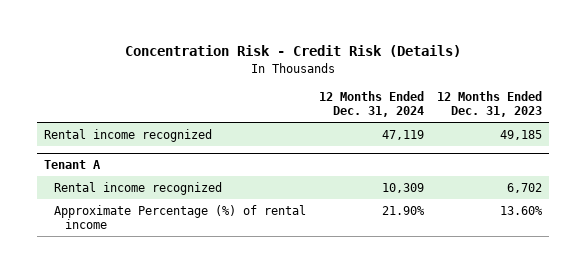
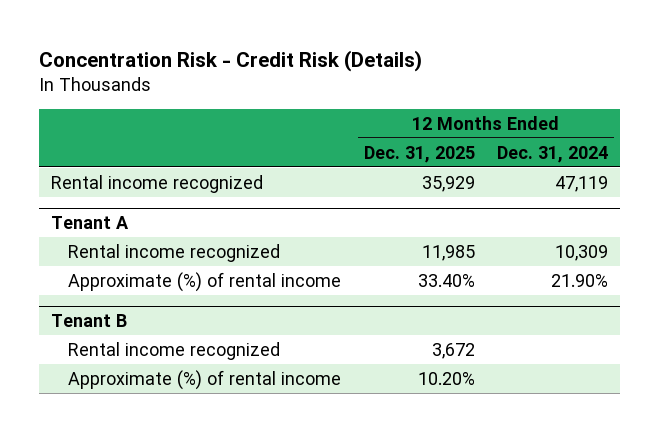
- | 12 Months Ended Dec. 31, 2024 | 12 Months Ended Dec. 31, 2023
+ | 12 Months Ended Dec. 31, 2025 | 12 Months Ended Dec. 31, 2024
@ Tenant A
- Approximate Percentage (%) of rental income | 21.90% | 13.60%
+ Approximate (%) of rental income | 33.40% | 21.90%
+ Tenant B
+ Rental income recognized | 3,672 |
+ Approximate (%) of rental income | 10.20% |

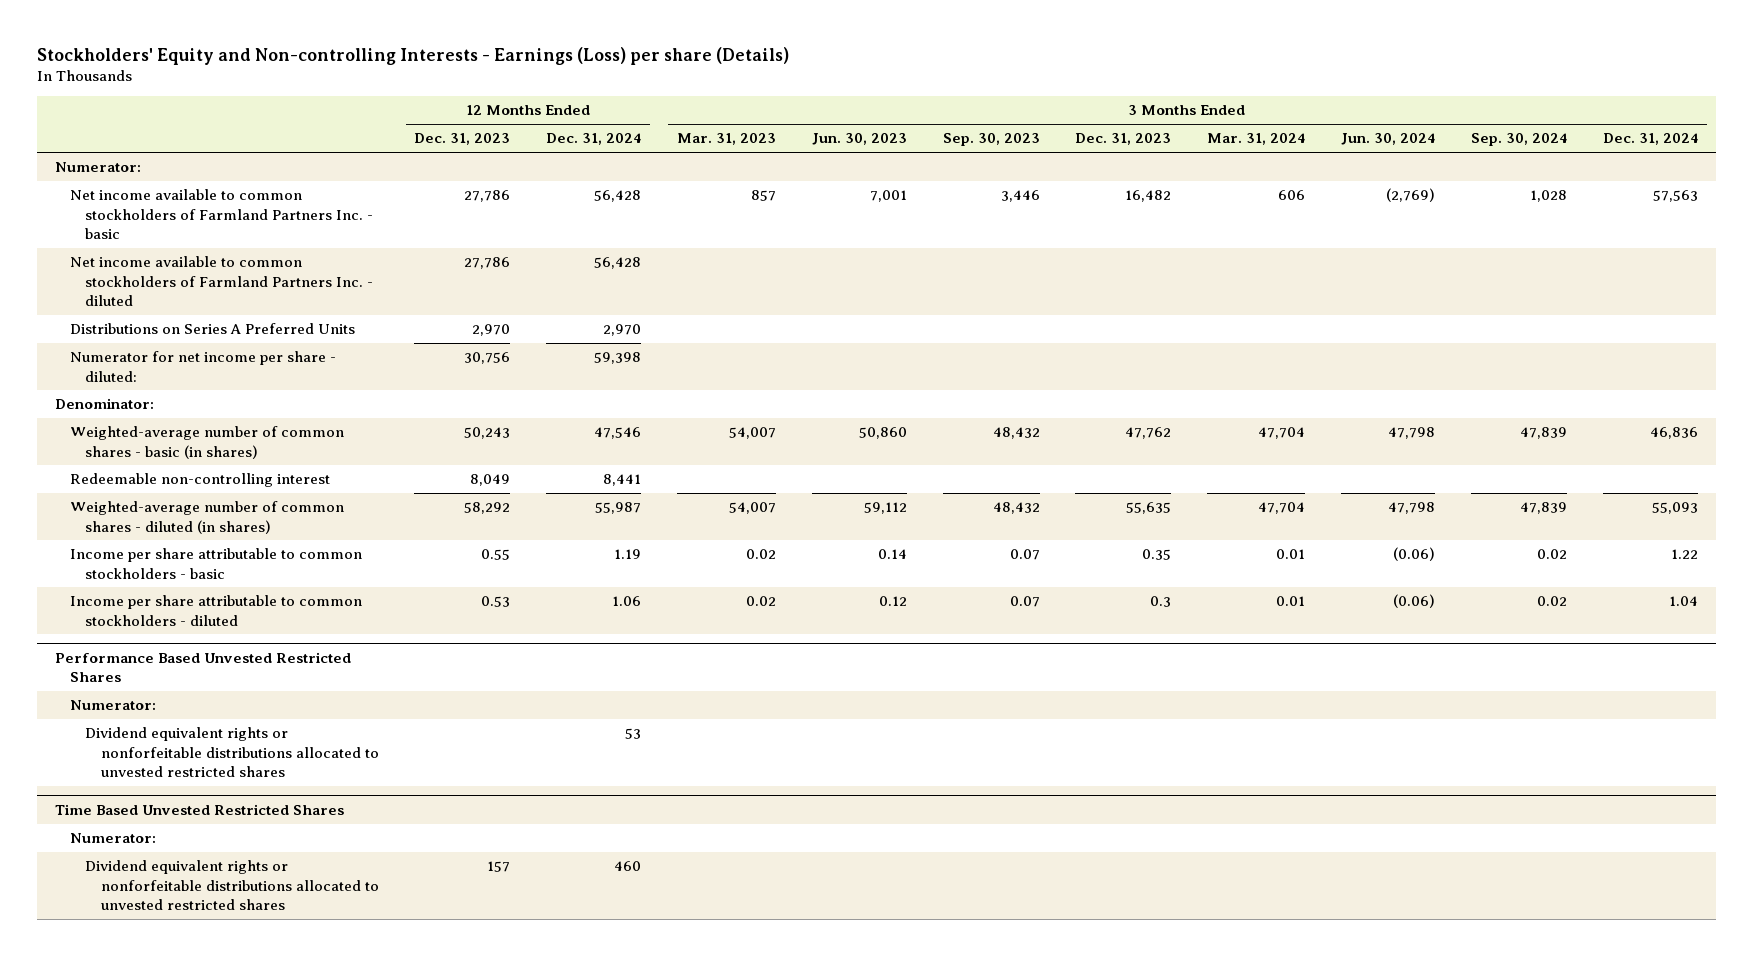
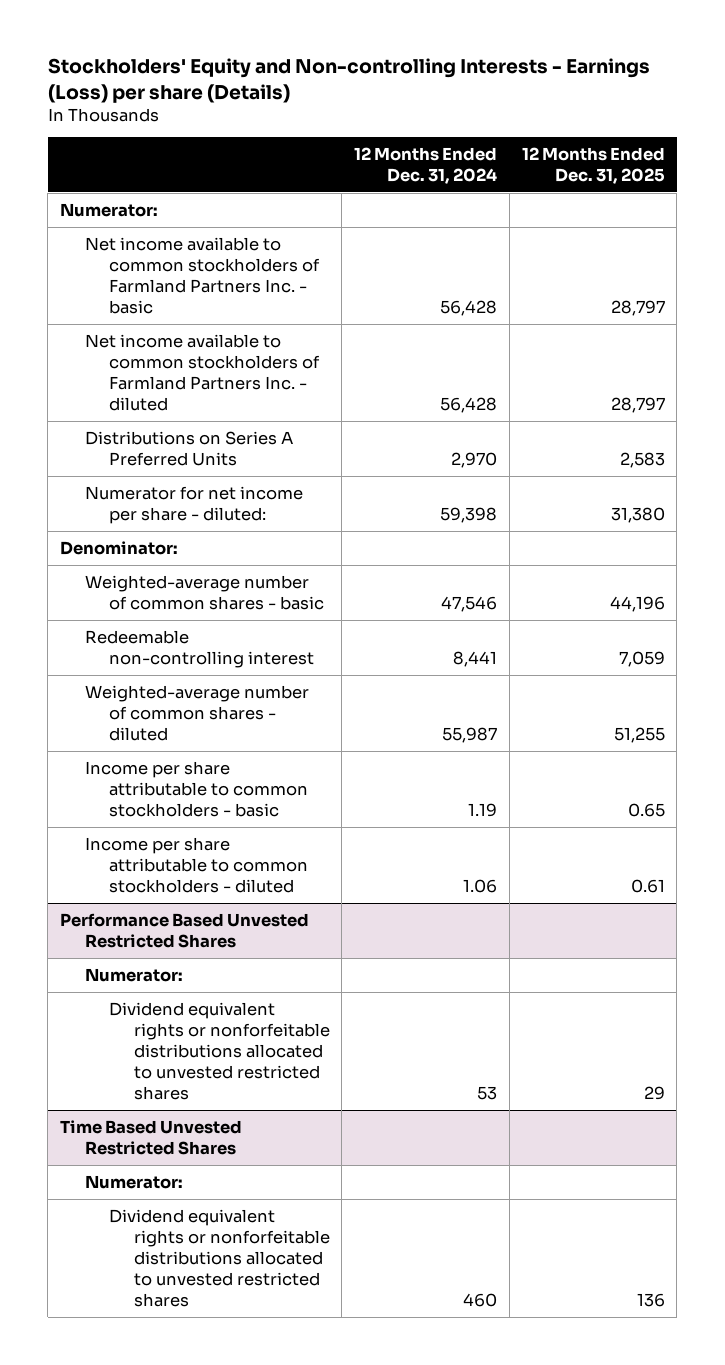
- | 12 Months Ended Dec. 31, 2023 | 12 Months Ended Dec. 31, 2024 | 3 Months Ended Mar. 31, 2023 | 3 Months Ended Jun. 30, 2023 | 3 Months Ended Sep. 30, 2023 | 3 Months Ended Dec. 31, 2023 | 3 Months Ended Mar. 31, 2024 | 3 Months Ended Jun. 30, 2024 | 3 Months Ended Sep. 30, 2024 | 3 Months Ended Dec. 31, 2024
+ | 12 Months Ended Dec. 31, 2024 | 12 Months Ended Dec. 31, 2025
- Weighted-average number of common shares - basic (in shares) | 50,243 | 47,546 | 54,007 | 50,860 | 48,432 | 47,762 | 47,704 | 47,798 | 47,839 | 46,836
+ Weighted-average number of common shares - basic | 47,546 | 44,196
- Weighted-average number of common shares - diluted (in shares) | 58,292 | 55,987 | 54,007 | 59,112 | 48,432 | 55,635 | 47,704 | 47,798 | 47,839 | 55,093
+ Weighted-average number of common shares - diluted | 55,987 | 51,255

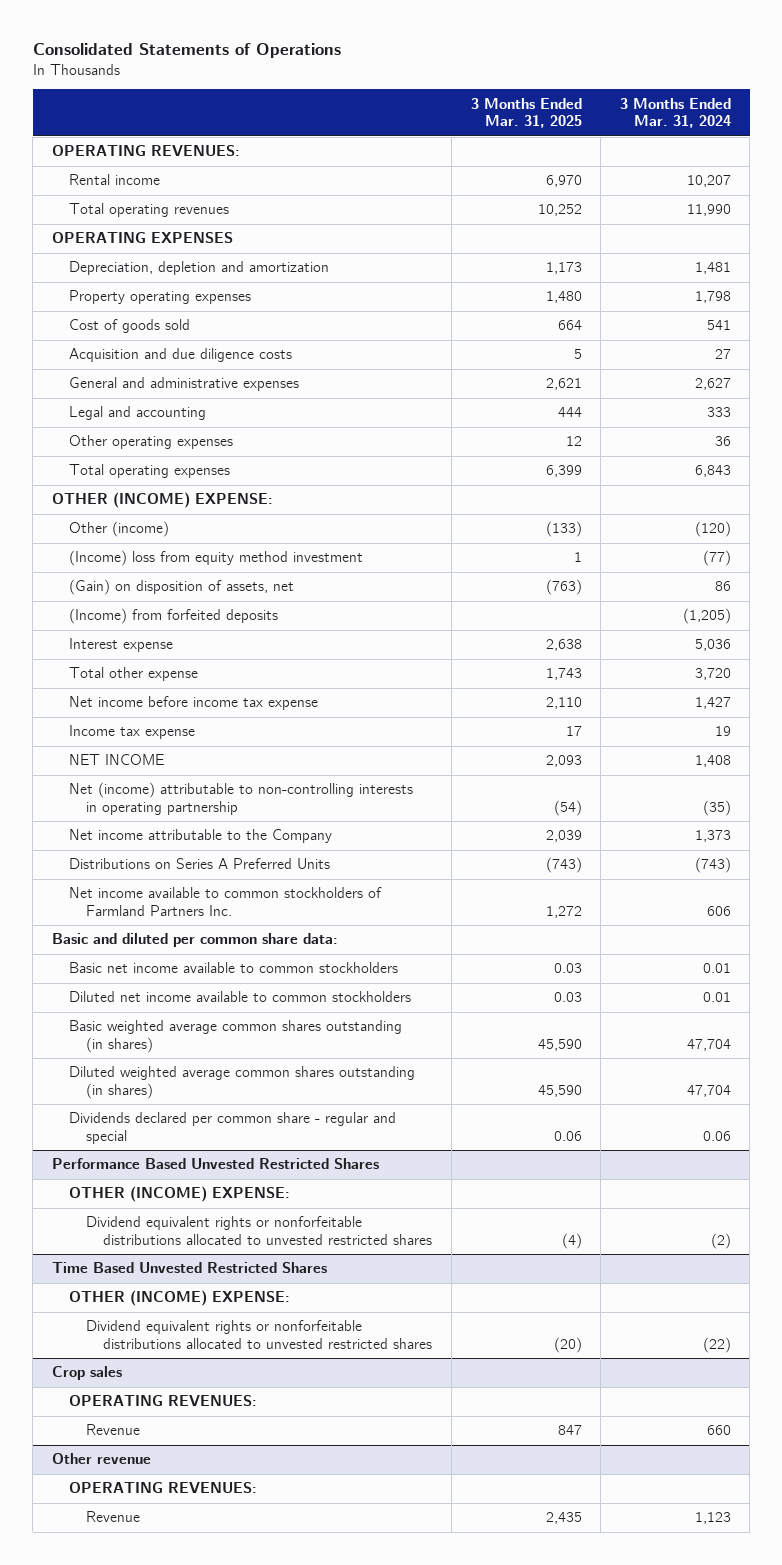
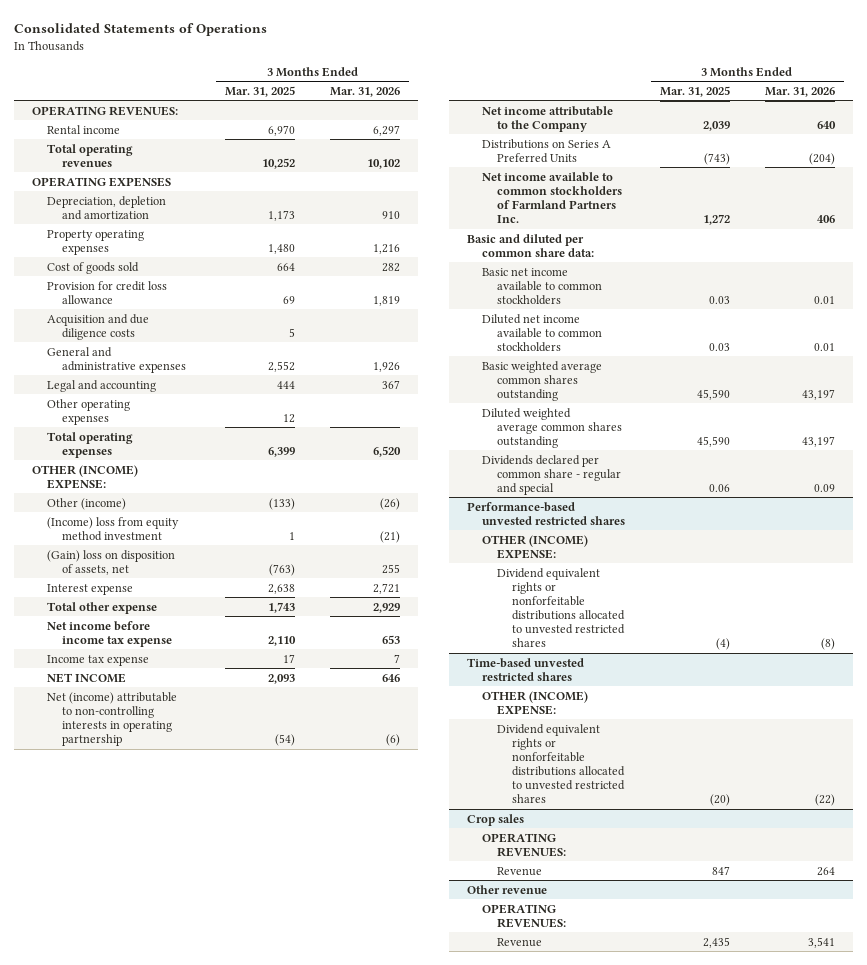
- | 3 Months Ended Mar. 31, 2025 | 3 Months Ended Mar. 31, 2024
+ | 3 Months Ended Mar. 31, 2025 | 3 Months Ended Mar. 31, 2026
+ Provision for credit loss allowance | 69 | 1,819
- General and administrative expenses | 2,621 | 2,627
+ General and administrative expenses | 2,552 | 1,926
- (Gain) on disposition of assets, net | (763) | 86
- (Income) from forfeited deposits | | (1,205)
+ (Gain) loss on disposition of assets, net | (763) | 255
- Basic weighted average common shares outstanding (in shares) | 45,590 | 47,704
- Diluted weighted average common shares outstanding (in shares) | 45,590 | 47,704
+ Basic weighted average common shares outstanding | 45,590 | 43,197
+ Diluted weighted average common shares outstanding | 45,590 | 43,197
- Performance Based Unvested Restricted Shares
+ Performance-based unvested restricted shares
- Time Based Unvested Restricted Shares
+ Time-based unvested restricted shares

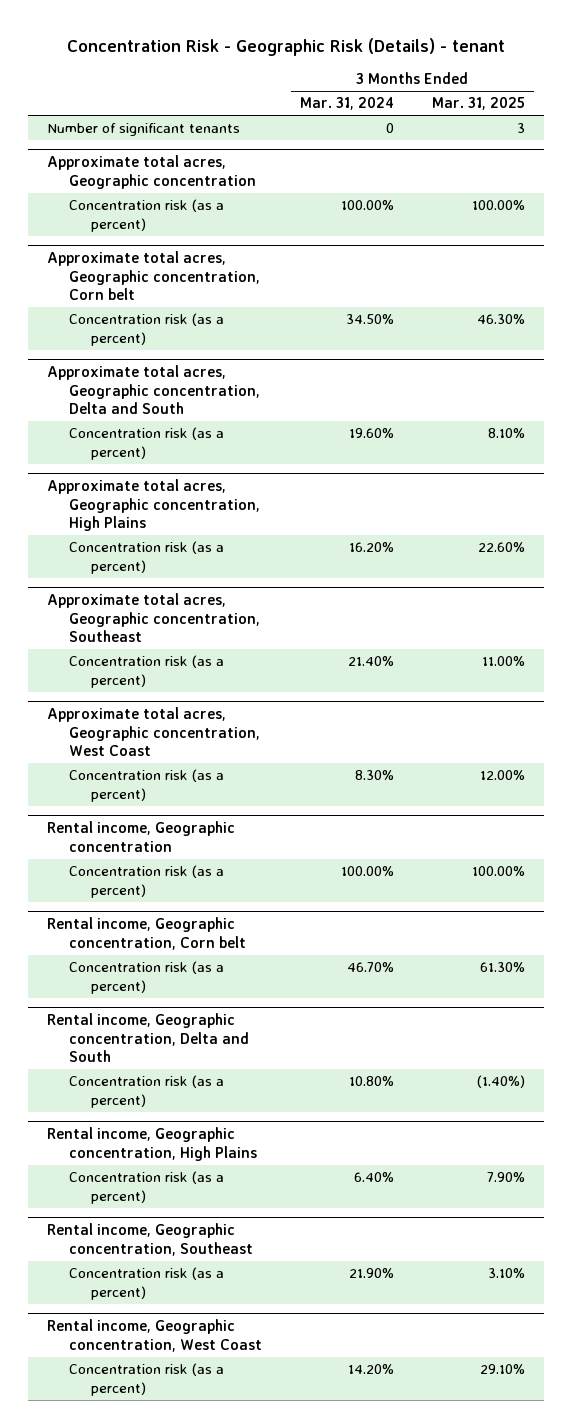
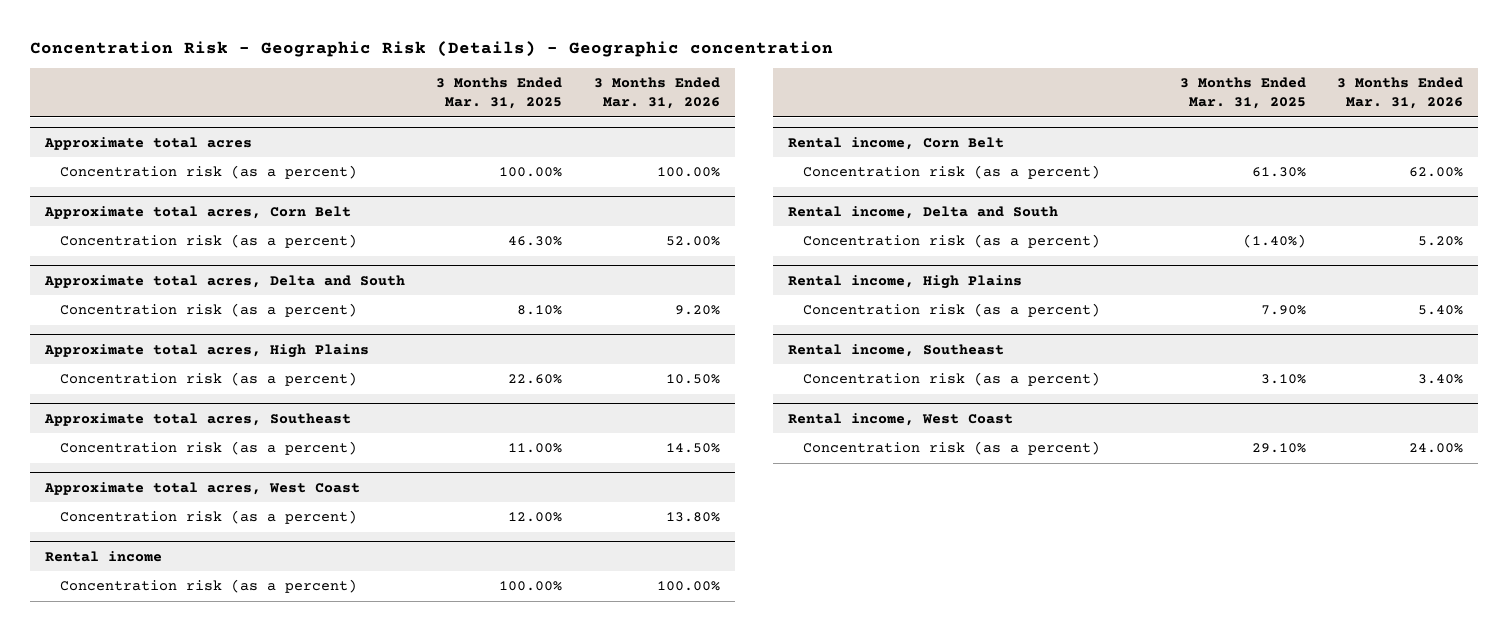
- Concentration Risk - Geographic Risk (Details) - tenant
+ Concentration Risk - Geographic Risk (Details) - Geographic concentration
- | 3 Months Ended Mar. 31, 2024 | 3 Months Ended Mar. 31, 2025
+ | 3 Months Ended Mar. 31, 2025 | 3 Months Ended Mar. 31, 2026
- Number of significant tenants | 0 | 3
- Approximate total acres, Geographic concentration
+ Approximate total acres
- Approximate total acres, Geographic concentration, Corn belt
+ Approximate total acres, Corn Belt
- Approximate total acres, Geographic concentration, Delta and South
+ Approximate total acres, Delta and South
- Approximate total acres, Geographic concentration, High Plains
+ Approximate total acres, High Plains
- Approximate total acres, Geographic concentration, Southeast
+ Approximate total acres, Southeast
- Approximate total acres, Geographic concentration, West Coast
+ Approximate total acres, West Coast
- Rental income, Geographic concentration
+ Rental income
- Rental income, Geographic concentration, Corn belt
+ Rental income, Corn Belt
- Rental income, Geographic concentration, Delta and South
+ Rental income, Delta and South
- Rental income, Geographic concentration, High Plains
+ Rental income, High Plains
- Rental income, Geographic concentration, Southeast
+ Rental income, Southeast
- Rental income, Geographic concentration, West Coast
+ Rental income, West Coast

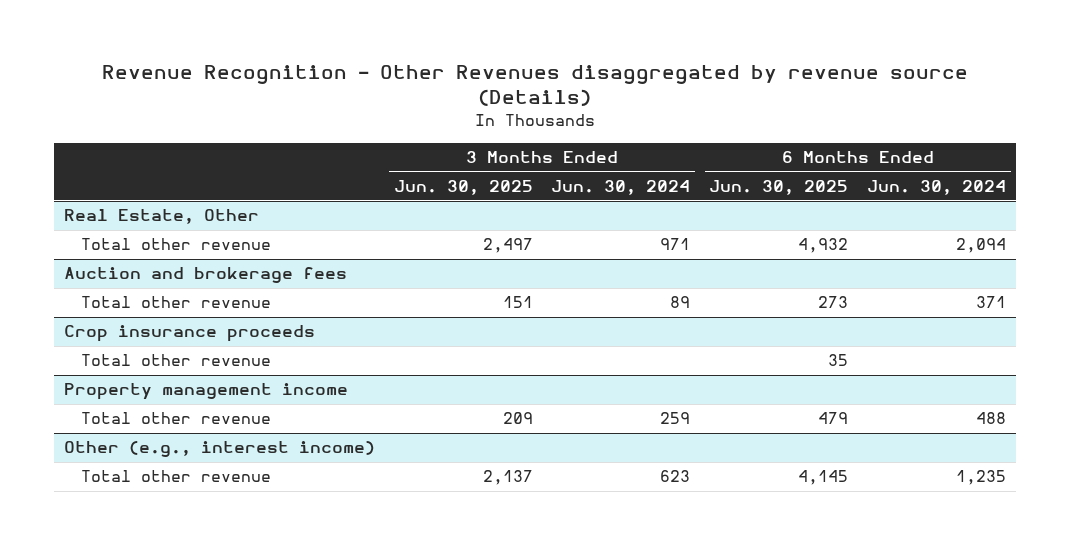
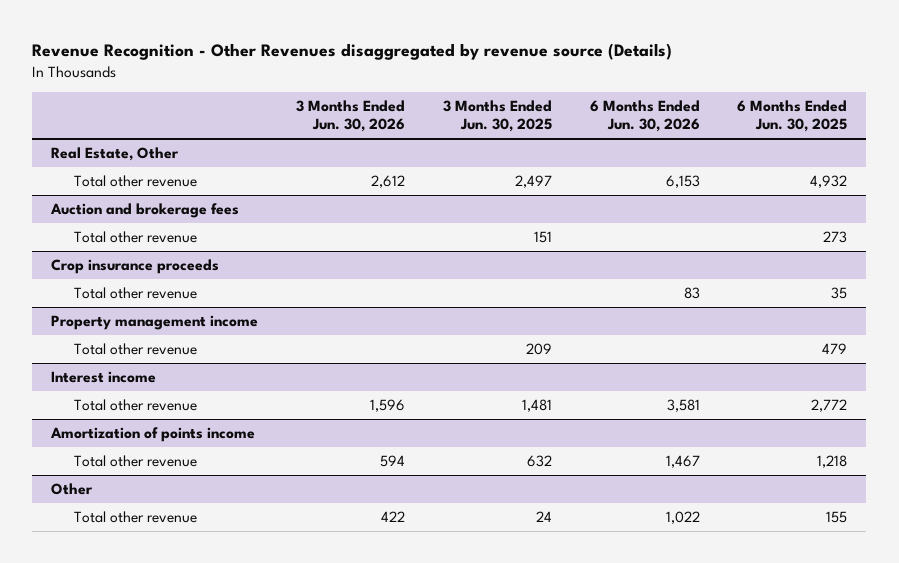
- | 3 Months Ended Jun. 30, 2025 | 3 Months Ended Jun. 30, 2024 | 6 Months Ended Jun. 30, 2025 | 6 Months Ended Jun. 30, 2024
+ | 3 Months Ended Jun. 30, 2026 | 3 Months Ended Jun. 30, 2025 | 6 Months Ended Jun. 30, 2026 | 6 Months Ended Jun. 30, 2025
- Other (e.g., interest income)
- Total other revenue | 2,137 | 623 | 4,145 | 1,235
+ Interest income
+ Total other revenue | 1,596 | 1,481 | 3,581 | 2,772
+ Amortization of points income
+ Total other revenue | 594 | 632 | 1,467 | 1,218
+ Other
+ Total other revenue | 422 | 24 | 1,022 | 155

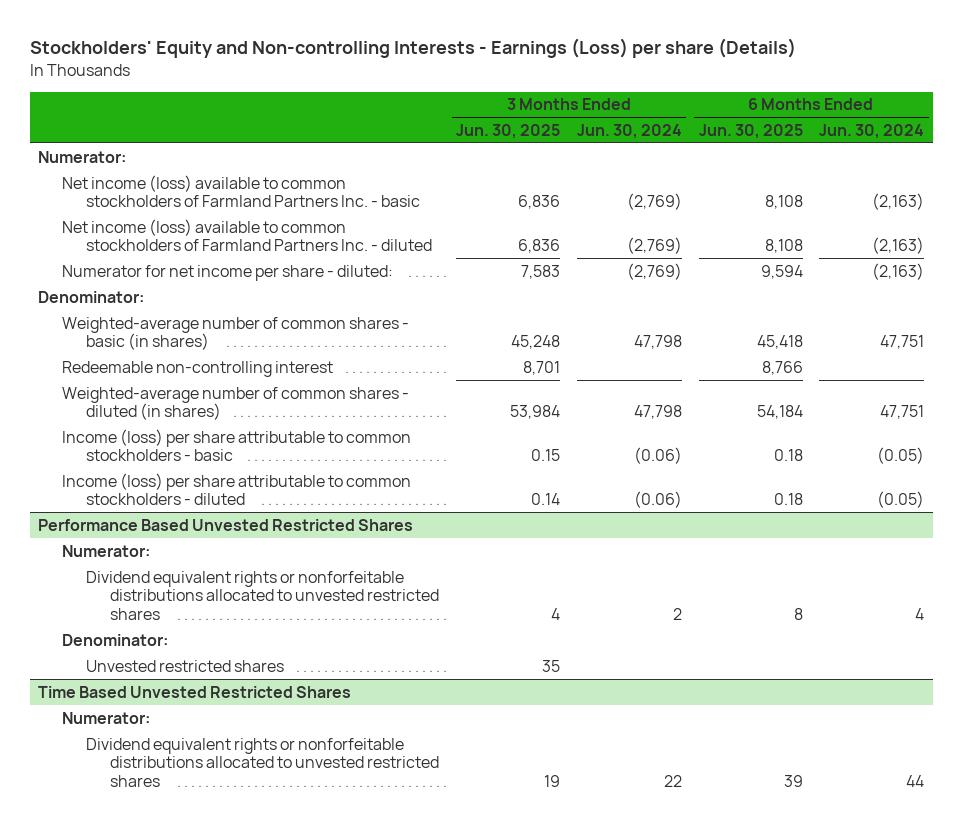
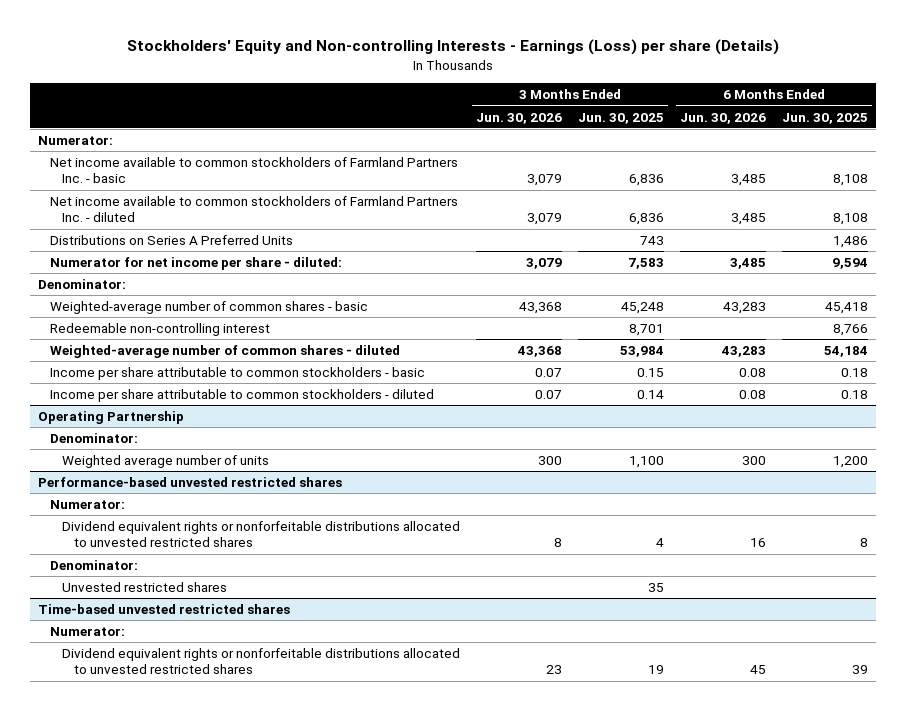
- | 3 Months Ended Jun. 30, 2025 | 3 Months Ended Jun. 30, 2024 | 6 Months Ended Jun. 30, 2025 | 6 Months Ended Jun. 30, 2024
+ | 3 Months Ended Jun. 30, 2026 | 3 Months Ended Jun. 30, 2025 | 6 Months Ended Jun. 30, 2026 | 6 Months Ended Jun. 30, 2025
- Net income (loss) available to common stockholders of Farmland Partners Inc. - basic | 6,836 | (2,769) | 8,108 | (2,163)
- Net income (loss) available to common stockholders of Farmland Partners Inc. - diluted | 6,836 | (2,769) | 8,108 | (2,163)
+ Net income available to common stockholders of Farmland Partners Inc. - basic | 3,079 | 6,836 | 3,485 | 8,108
+ Net income available to common stockholders of Farmland Partners Inc. - diluted | 3,079 | 6,836 | 3,485 | 8,108
+ Distributions on Series A Preferred Units | | 743 | | 1,486
- Weighted-average number of common shares - basic (in shares) | 45,248 | 47,798 | 45,418 | 47,751
+ Weighted-average number of common shares - basic | 43,368 | 45,248 | 43,283 | 45,418
- Weighted-average number of common shares - diluted (in shares) | 53,984 | 47,798 | 54,184 | 47,751
- Income (loss) per share attributable to common stockholders - basic | 0.15 | (0.06) | 0.18 | (0.05)
- Income (loss) per share attributable to common stockholders - diluted | 0.14 | (0.06) | 0.18 | (0.05)
- Performance Based Unvested Restricted Shares
+ Weighted-average number of common shares - diluted | 43,368 | 53,984 | 43,283 | 54,184
+ Income per share attributable to common stockholders - basic | 0.07 | 0.15 | 0.08 | 0.18
+ Income per share attributable to common stockholders - diluted | 0.07 | 0.14 | 0.08 | 0.18
+ Operating Partnership
+ Denominator:
+ Weighted average number of units | 300 | 1,100 | 300 | 1,200
+ Performance-based unvested restricted shares
- Time Based Unvested Restricted Shares
+ Time-based unvested restricted shares

